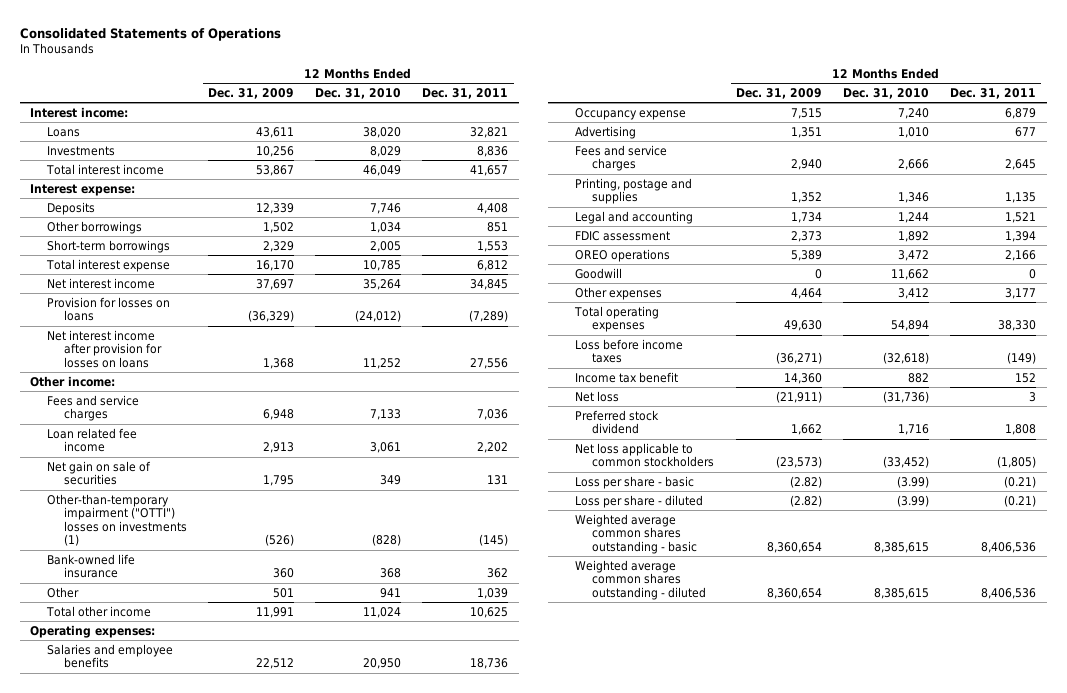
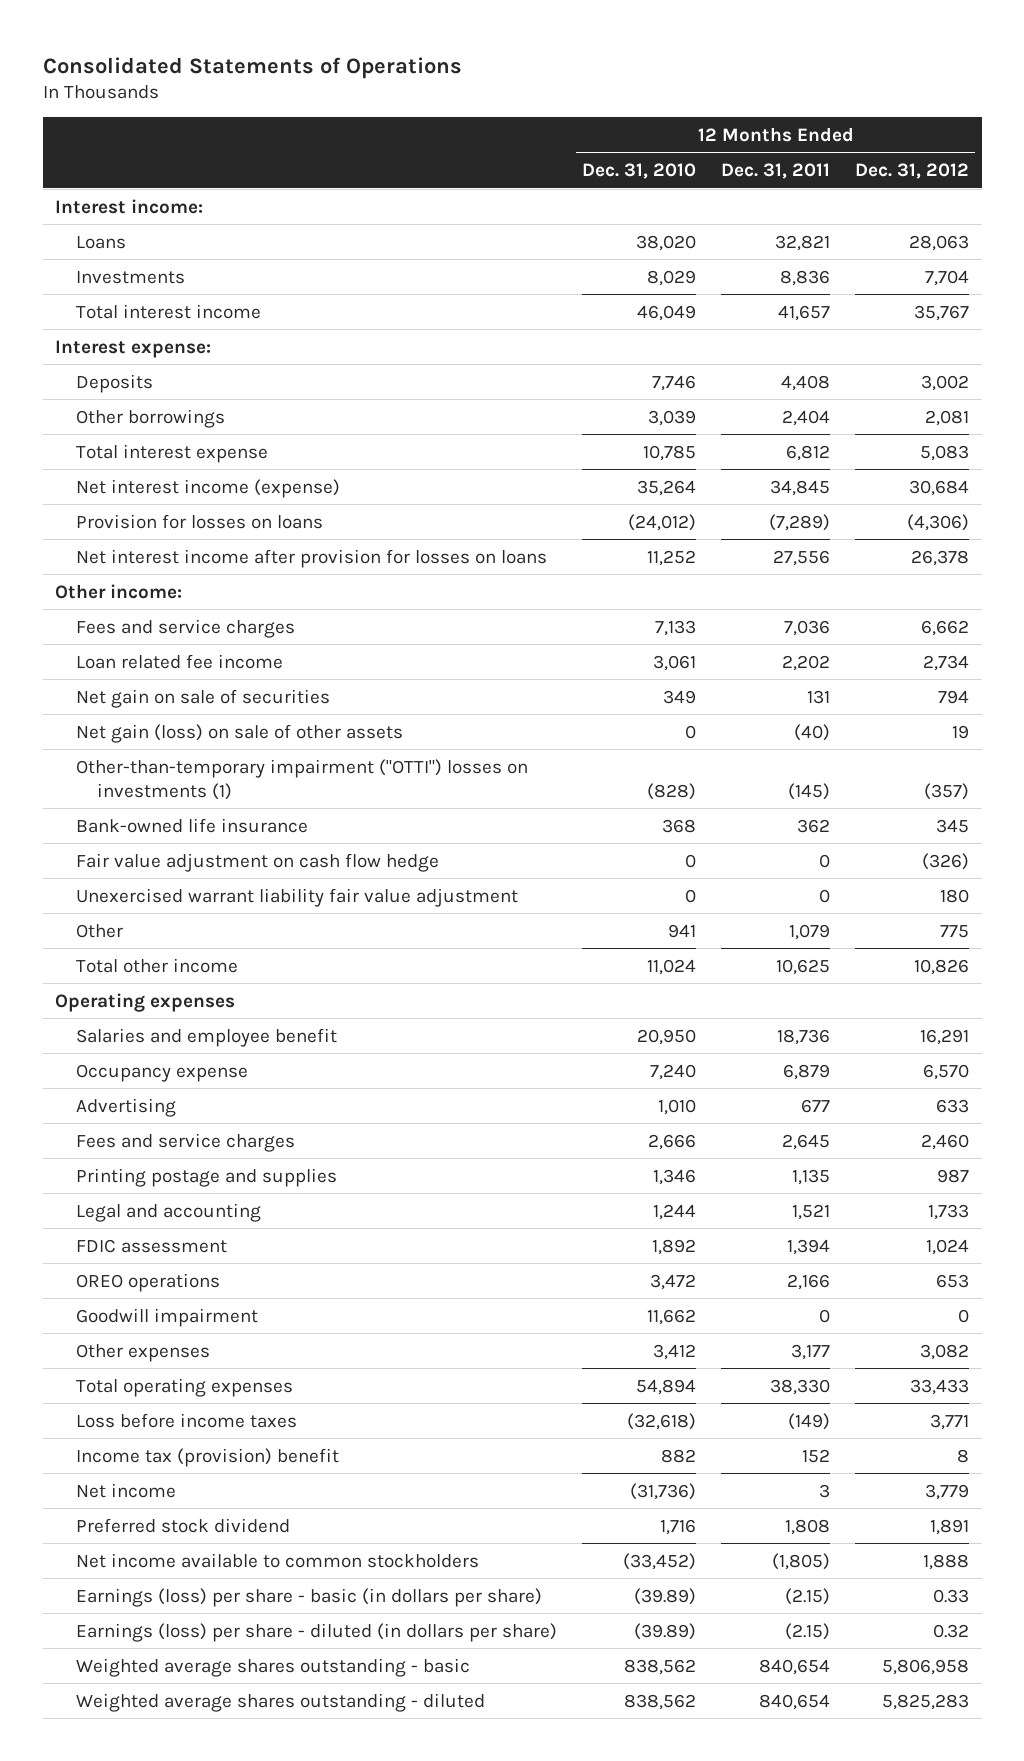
- | 12 Months Ended Dec. 31, 2009 | 12 Months Ended Dec. 31, 2010 | 12 Months Ended Dec. 31, 2011
+ | 12 Months Ended Dec. 31, 2010 | 12 Months Ended Dec. 31, 2011 | 12 Months Ended Dec. 31, 2012
- Other borrowings | 1,502 | 1,034 | 851
- Short-term borrowings | 2,329 | 2,005 | 1,553
+ Other borrowings | 3,039 | 2,404 | 2,081
- Net interest income | 37,697 | 35,264 | 34,845
+ Net interest income (expense) | 35,264 | 34,845 | 30,684
+ Net gain (loss) on sale of other assets | 0 | (40) | 19
- Other | 501 | 941 | 1,039
+ Fair value adjustment on cash flow hedge | 0 | 0 | (326)
+ Unexercised warrant liability fair value adjustment | 0 | 0 | 180
+ Other | 941 | 1,079 | 775
- Operating expenses:
- Salaries and employee benefits | 22,512 | 20,950 | 18,736
+ Operating expenses
+ Salaries and employee benefit | 20,950 | 18,736 | 16,291
- Printing, postage and supplies | 1,352 | 1,346 | 1,135
+ Printing postage and supplies | 1,346 | 1,135 | 987
- Goodwill | 0 | 11,662 | 0
+ Goodwill impairment | 11,662 | 0 | 0
- Income tax benefit | 14,360 | 882 | 152
- Net loss | (21,911) | (31,736) | 3
+ Income tax (provision) benefit | 882 | 152 | 8
+ Net income | (31,736) | 3 | 3,779
- Net loss applicable to common stockholders | (23,573) | (33,452) | (1,805)
- Loss per share - basic | (2.82) | (3.99) | (0.21)
- Loss per share - diluted | (2.82) | (3.99) | (0.21)
- Weighted average common shares outstanding - basic | 8,360,654 | 8,385,615 | 8,406,536
- Weighted average common shares outstanding - diluted | 8,360,654 | 8,385,615 | 8,406,536
+ Net income available to common stockholders | (33,452) | (1,805) | 1,888
+ Earnings (loss) per share - basic (in dollars per share) | (39.89) | (2.15) | 0.33
+ Earnings (loss) per share - diluted (in dollars per share) | (39.89) | (2.15) | 0.32
+ Weighted average shares outstanding - basic | 838,562 | 840,654 | 5,806,958
+ Weighted average shares outstanding - diluted | 838,562 | 840,654 | 5,825,283

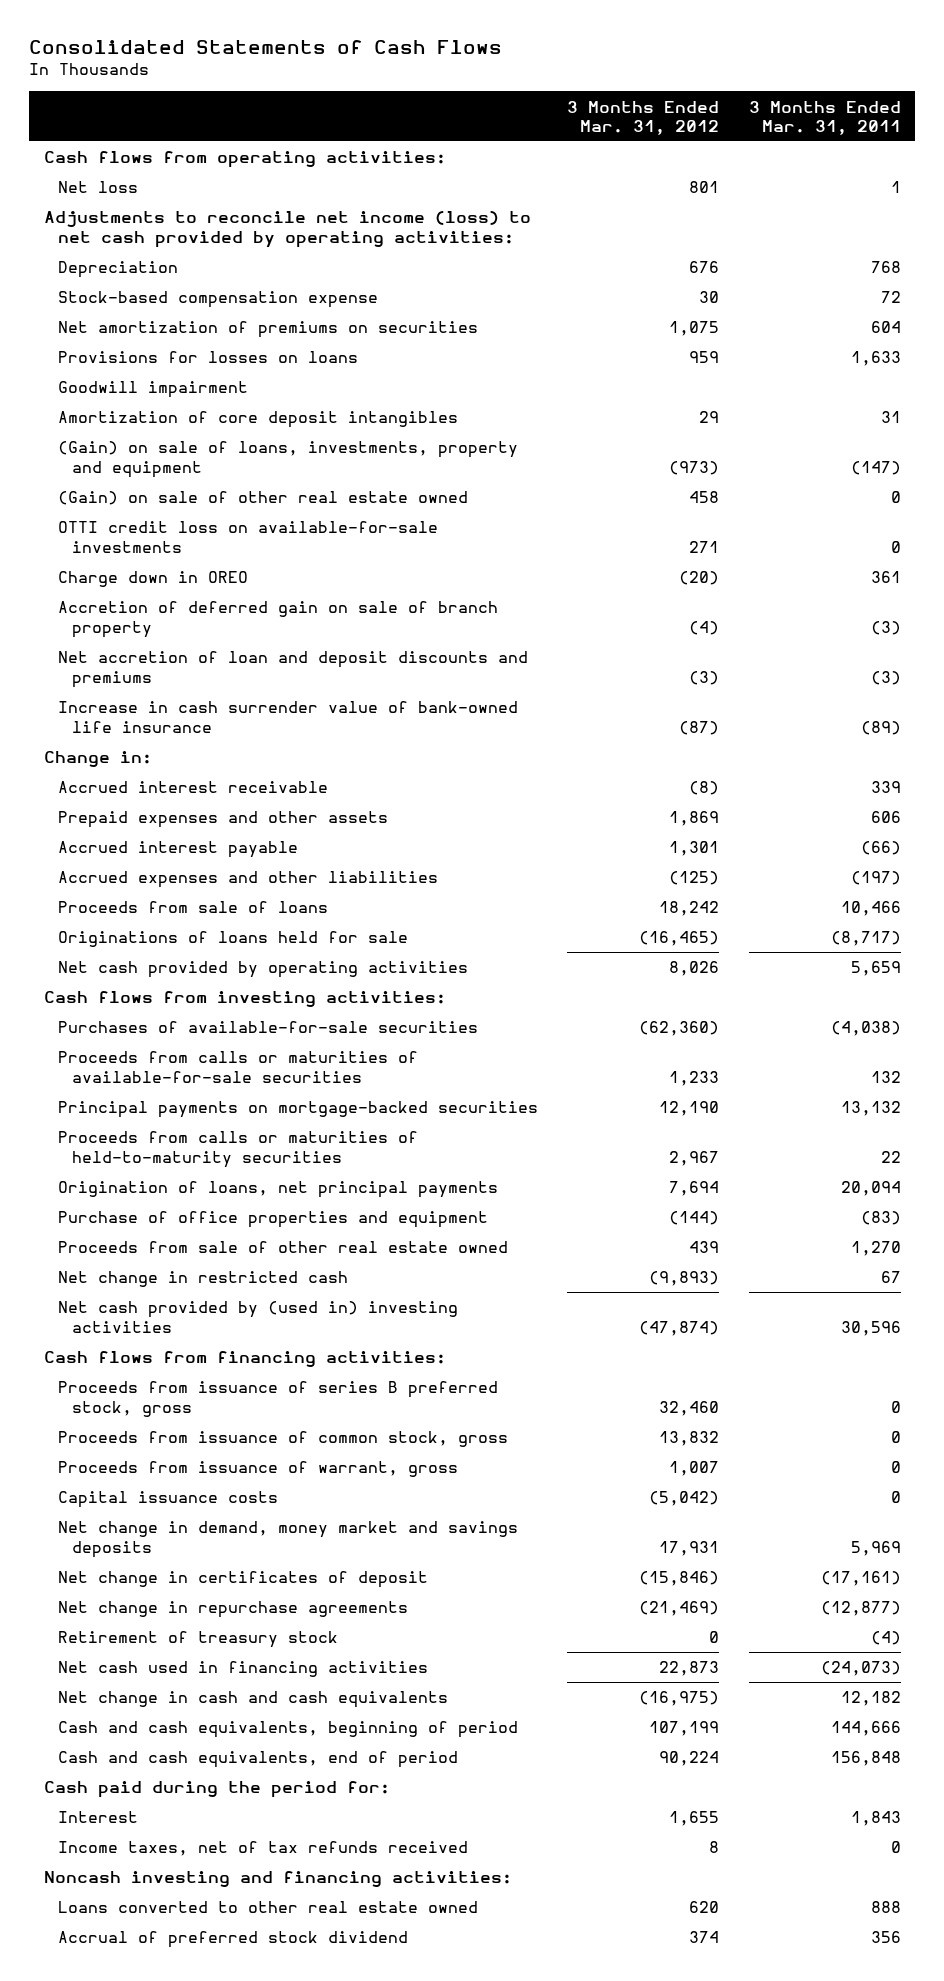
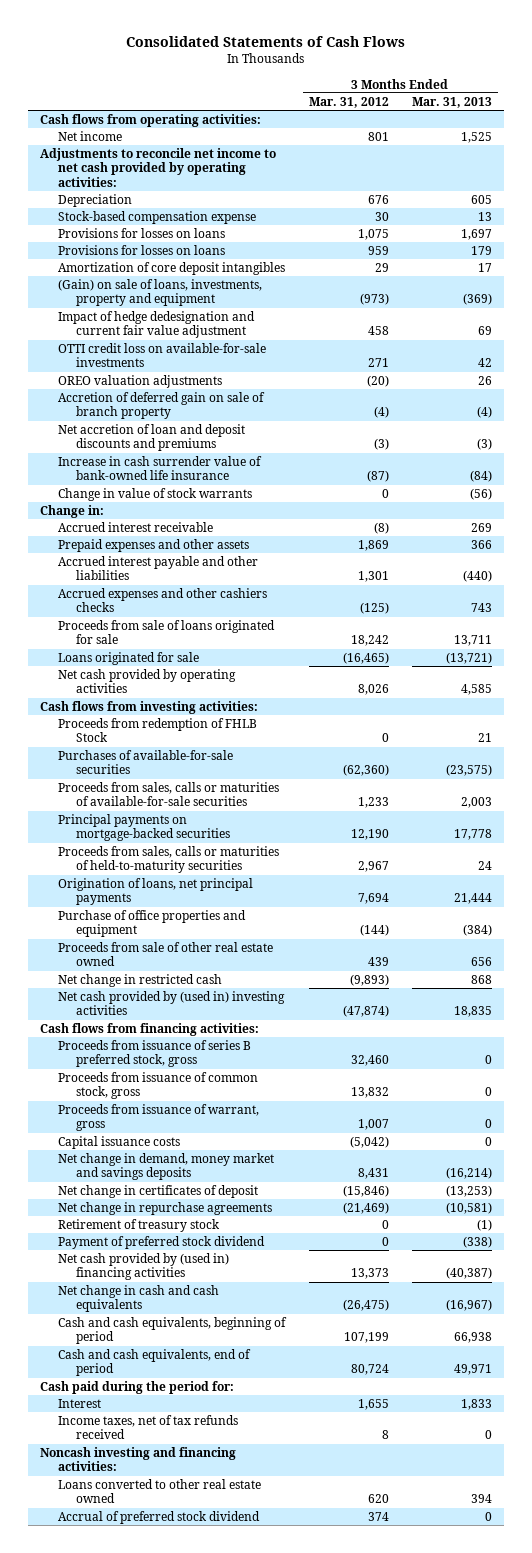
- | 3 Months Ended Mar. 31, 2012 | 3 Months Ended Mar. 31, 2011
+ | 3 Months Ended Mar. 31, 2012 | 3 Months Ended Mar. 31, 2013
- Net loss | 801 | 1
- Adjustments to reconcile net income (loss) to net cash provided by operating activities:
+ Net income | 801 | 1,525
+ Adjustments to reconcile net income to net cash provided by operating activities:
- Net amortization of premiums on securities | 1,075 | 604
+ Provisions for losses on loans | 1,075 | 1,697
- Goodwill impairment
- (Gain) on sale of other real estate owned | 458 | 0
+ Impact of hedge dedesignation and current fair value adjustment | 458 | 69
- Charge down in OREO | (20) | 361
+ OREO valuation adjustments | (20) | 26
+ Change in value of stock warrants | 0 | (56)
- Accrued interest payable | 1,301 | (66)
- Accrued expenses and other liabilities | (125) | (197)
- Proceeds from sale of loans | 18,242 | 10,466
- Originations of loans held for sale | (16,465) | (8,717)
+ Accrued interest payable and other liabilities | 1,301 | (440)
+ Accrued expenses and other cashiers checks | (125) | 743
+ Proceeds from sale of loans originated for sale | 18,242 | 13,711
+ Loans originated for sale | (16,465) | (13,721)
+ Proceeds from redemption of FHLB Stock | 0 | 21
- Proceeds from calls or maturities of available-for-sale securities | 1,233 | 132
+ Proceeds from sales, calls or maturities of available-for-sale securities | 1,233 | 2,003
- Proceeds from calls or maturities of held-to-maturity securities | 2,967 | 22
+ Proceeds from sales, calls or maturities of held-to-maturity securities | 2,967 | 24
- Net change in demand, money market and savings deposits | 17,931 | 5,969
+ Net change in demand, money market and savings deposits | 8,431 | (16,214)
- Net cash used in financing activities | 22,873 | (24,073)
- Net change in cash and cash equivalents | (16,975) | 12,182
+ Payment of preferred stock dividend | 0 | (338)
+ Net cash provided by (used in) financing activities | 13,373 | (40,387)
+ Net change in cash and cash equivalents | (26,475) | (16,967)
- Cash and cash equivalents, end of period | 90,224 | 156,848
+ Cash and cash equivalents, end of period | 80,724 | 49,971

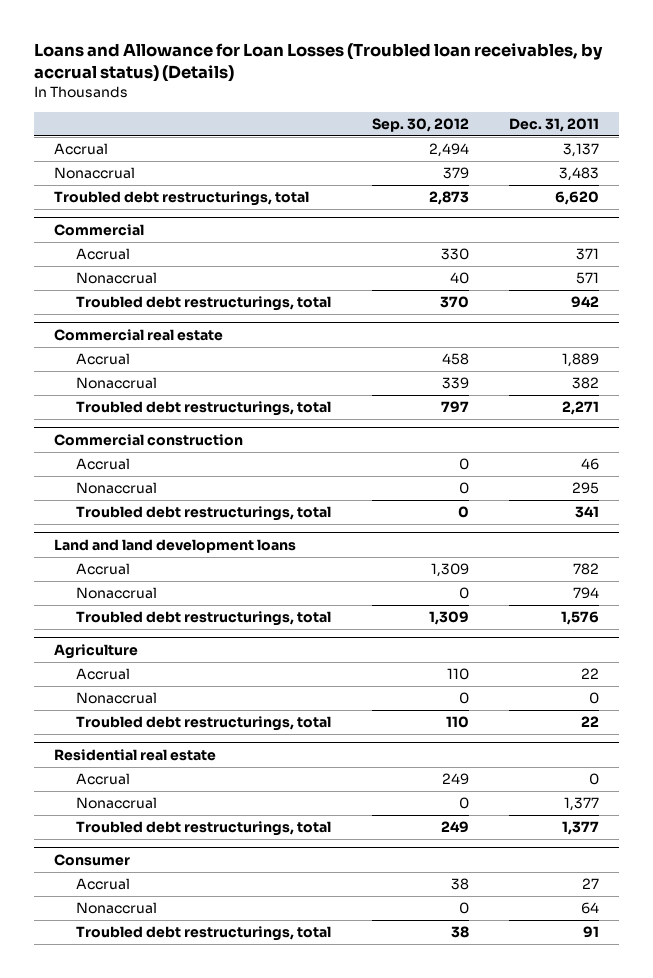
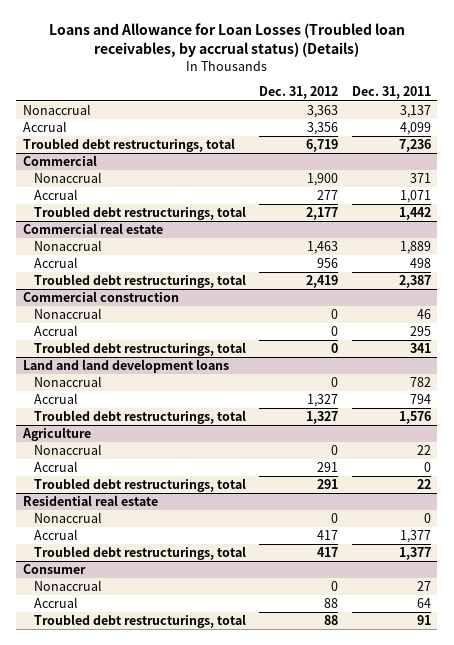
- | Sep. 30, 2012 | Dec. 31, 2011
+ | Dec. 31, 2012 | Dec. 31, 2011
- Accrual | 2,494 | 3,137
- Nonaccrual | 379 | 3,483
- Troubled debt restructurings, total | 2,873 | 6,620
+ Nonaccrual | 3,363 | 3,137
+ Accrual | 3,356 | 4,099
+ Troubled debt restructurings, total | 6,719 | 7,236
@ Commercial
- Accrual | 330 | 371
- Nonaccrual | 40 | 571
- Troubled debt restructurings, total | 370 | 942
+ Nonaccrual | 1,900 | 371
+ Accrual | 277 | 1,071
+ Troubled debt restructurings, total | 2,177 | 1,442
@ Commercial real estate
- Accrual | 458 | 1,889
- Nonaccrual | 339 | 382
- Troubled debt restructurings, total | 797 | 2,271
+ Nonaccrual | 1,463 | 1,889
+ Accrual | 956 | 498
+ Troubled debt restructurings, total | 2,419 | 2,387
@ Commercial construction
- Accrual | 0 | 46
- Nonaccrual | 0 | 295
+ Nonaccrual | 0 | 46
+ Accrual | 0 | 295
@ Land and land development loans
- Accrual | 1,309 | 782
- Nonaccrual | 0 | 794
+ Nonaccrual | 0 | 782
+ Accrual | 1,327 | 794
@ Agriculture
- Accrual | 110 | 22
- Nonaccrual | 0 | 0
+ Nonaccrual | 0 | 22
+ Accrual | 291 | 0
@ Residential real estate
- Accrual | 249 | 0
- Nonaccrual | 0 | 1,377
+ Nonaccrual | 0 | 0
+ Accrual | 417 | 1,377
@ Consumer
- Accrual | 38 | 27
- Nonaccrual | 0 | 64
+ Nonaccrual | 0 | 27
+ Accrual | 88 | 64

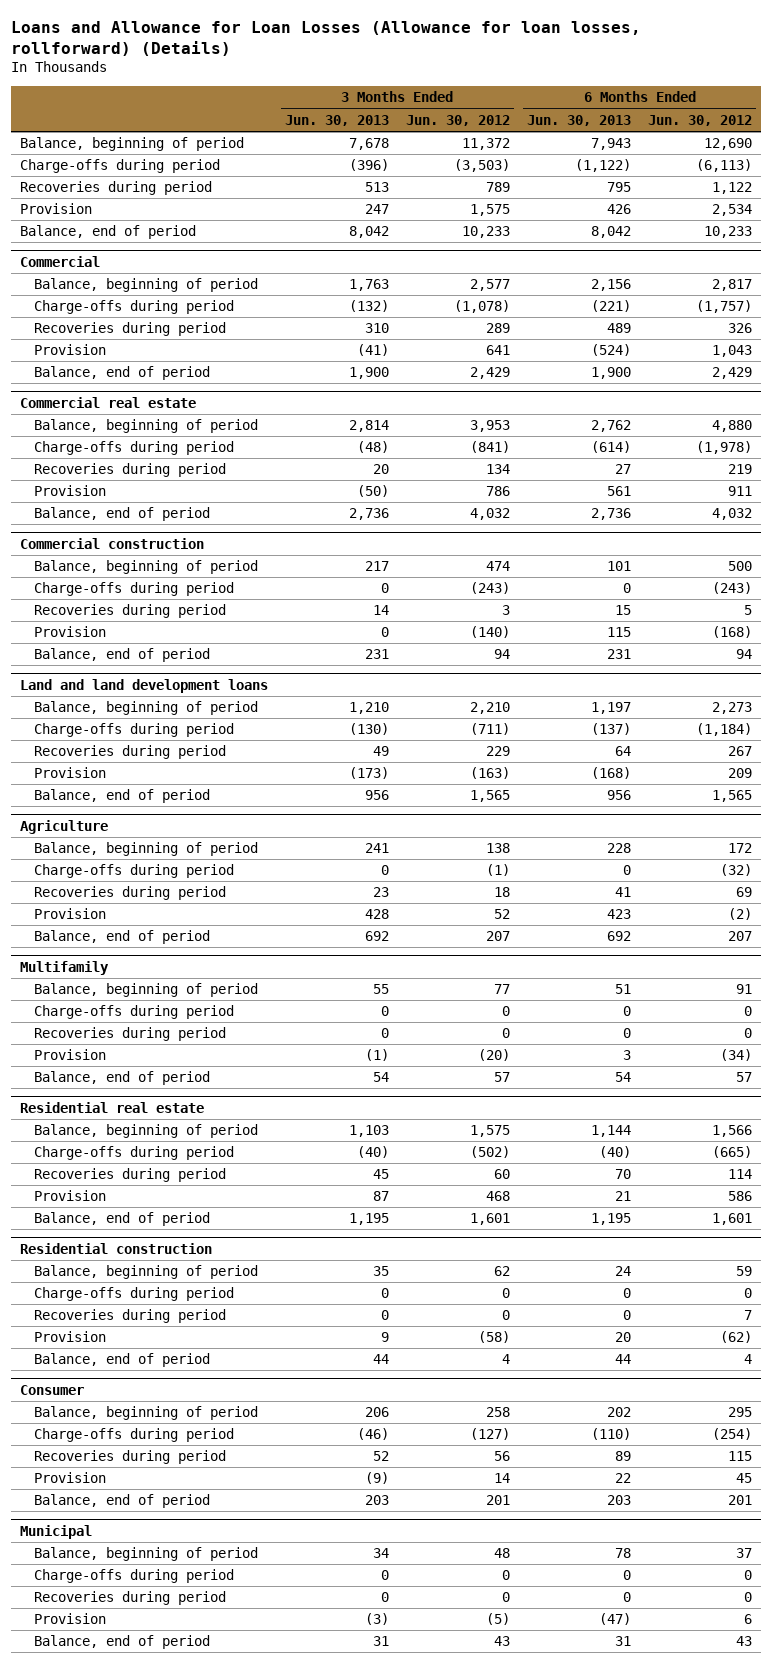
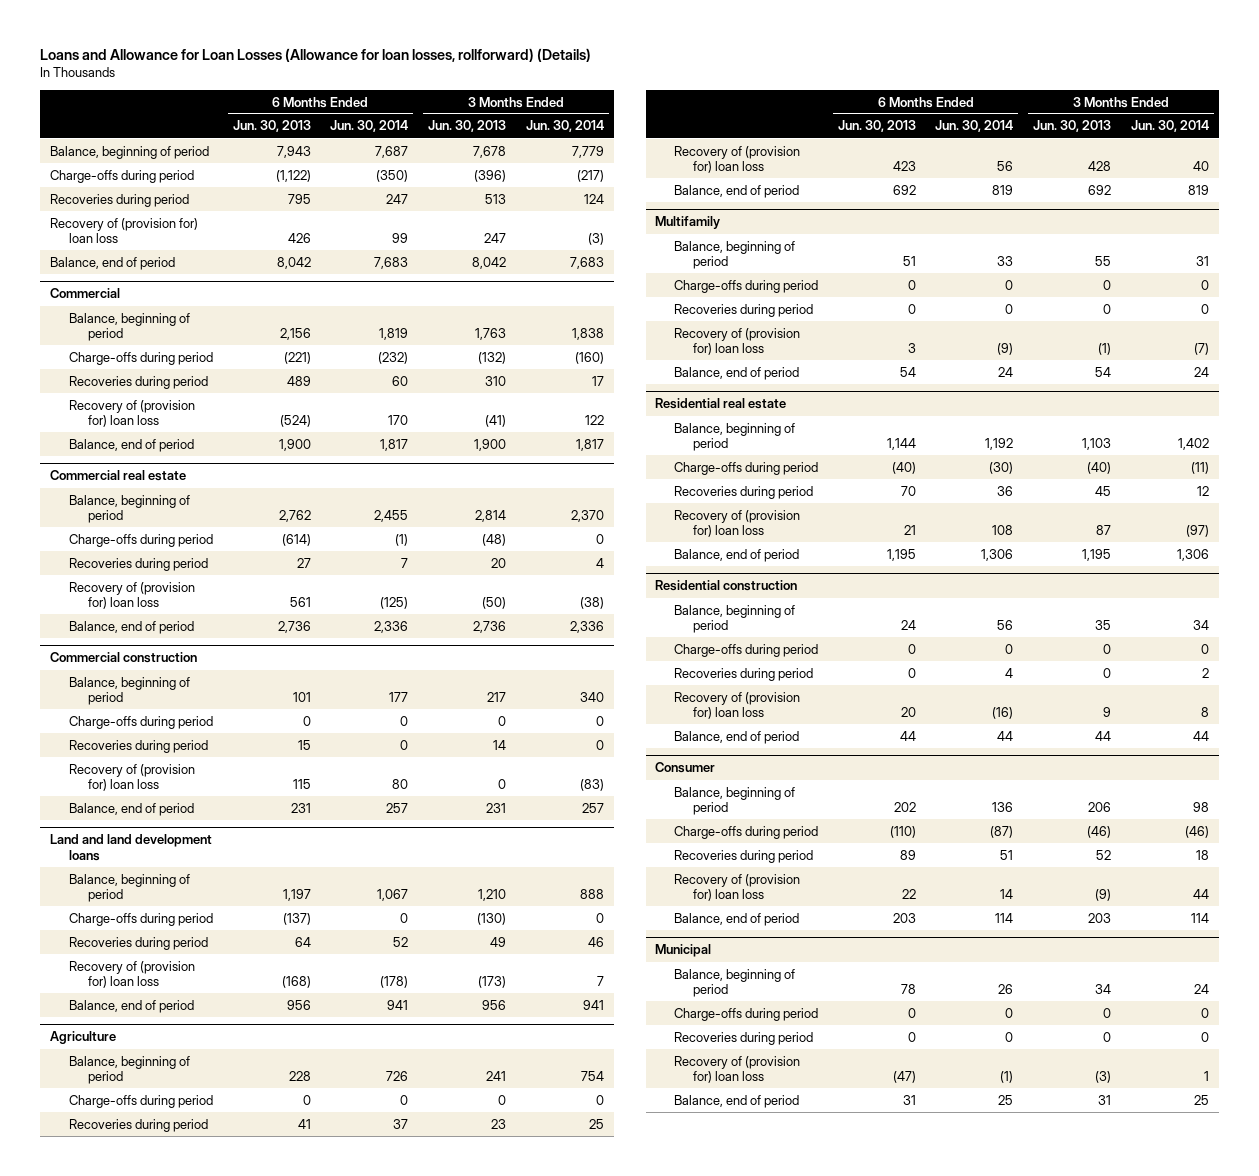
- | 3 Months Ended Jun. 30, 2013 | 3 Months Ended Jun. 30, 2012 | 6 Months Ended Jun. 30, 2013 | 6 Months Ended Jun. 30, 2012
+ | 6 Months Ended Jun. 30, 2013 | 6 Months Ended Jun. 30, 2014 | 3 Months Ended Jun. 30, 2013 | 3 Months Ended Jun. 30, 2014
- Provision | 247 | 1,575 | 426 | 2,534
+ Recovery of (provision for) loan loss | 426 | 99 | 247 | (3)
@ Commercial
- Provision | (41) | 641 | (524) | 1,043
+ Recovery of (provision for) loan loss | (524) | 170 | (41) | 122
@ Commercial real estate
- Provision | (50) | 786 | 561 | 911
+ Recovery of (provision for) loan loss | 561 | (125) | (50) | (38)
@ Commercial construction
- Provision | 0 | (140) | 115 | (168)
+ Recovery of (provision for) loan loss | 115 | 80 | 0 | (83)
@ Land and land development loans
- Provision | (173) | (163) | (168) | 209
+ Recovery of (provision for) loan loss | (168) | (178) | (173) | 7
@ Agriculture
- Provision | 428 | 52 | 423 | (2)
+ Recovery of (provision for) loan loss | 423 | 56 | 428 | 40
@ Multifamily
- Provision | (1) | (20) | 3 | (34)
+ Recovery of (provision for) loan loss | 3 | (9) | (1) | (7)
@ Residential real estate
- Provision | 87 | 468 | 21 | 586
+ Recovery of (provision for) loan loss | 21 | 108 | 87 | (97)
@ Residential construction
- Provision | 9 | (58) | 20 | (62)
+ Recovery of (provision for) loan loss | 20 | (16) | 9 | 8
@ Consumer
- Provision | (9) | 14 | 22 | 45
+ Recovery of (provision for) loan loss | 22 | 14 | (9) | 44
@ Municipal
- Provision | (3) | (5) | (47) | 6
+ Recovery of (provision for) loan loss | (47) | (1) | (3) | 1

